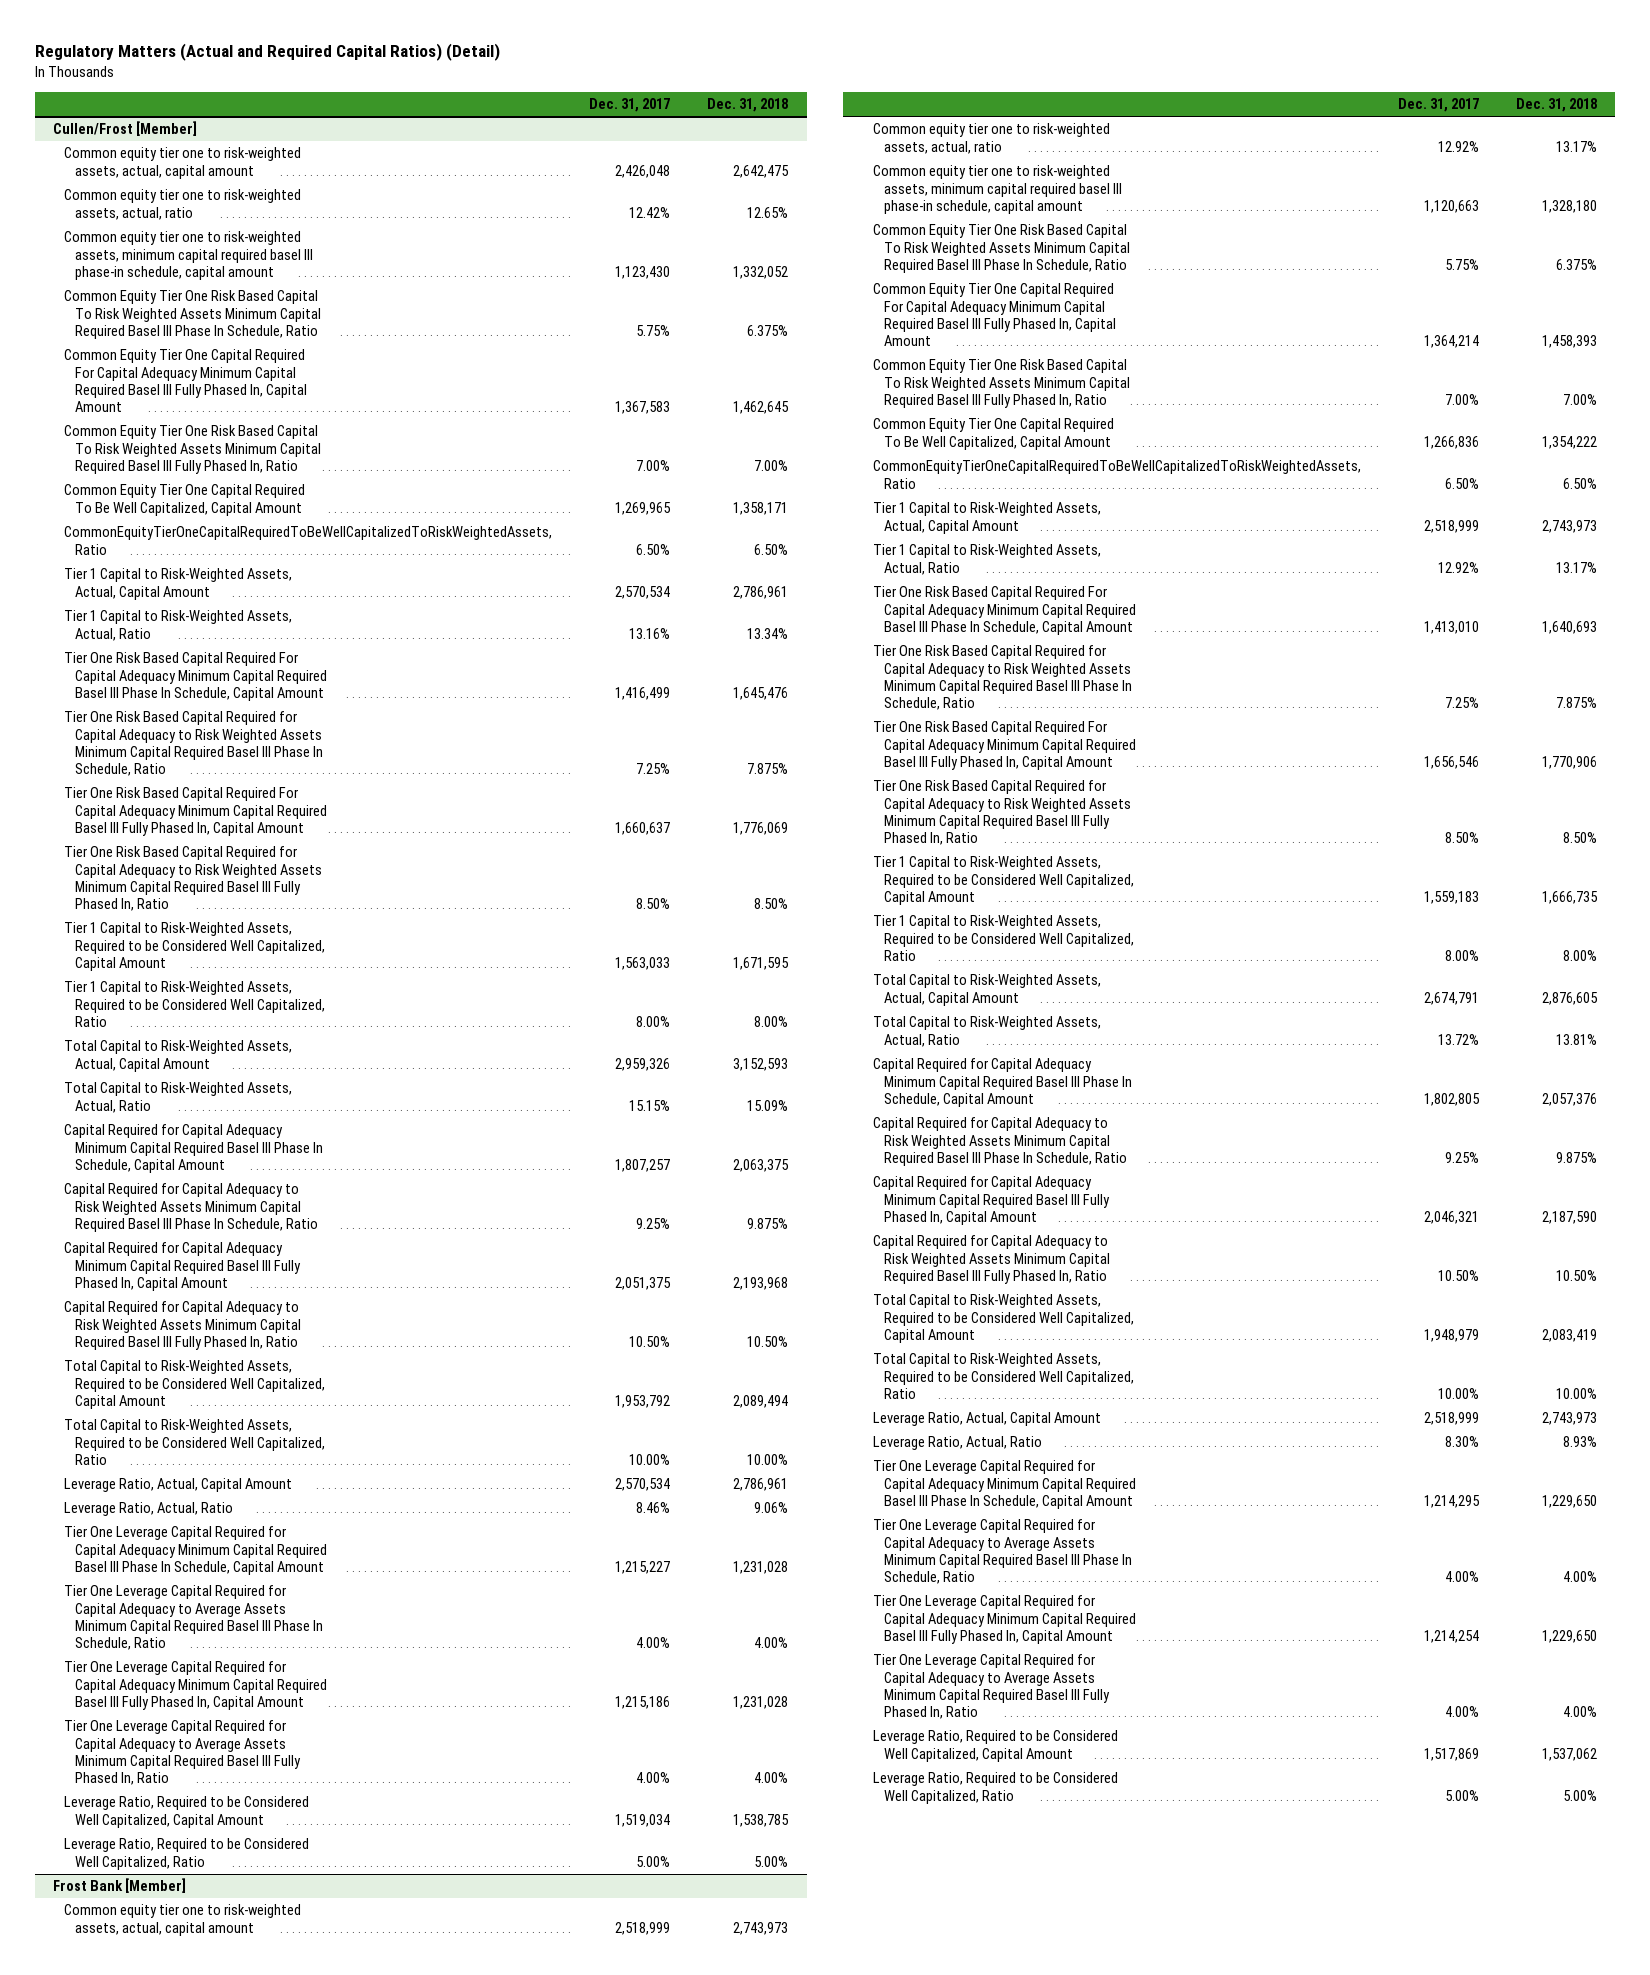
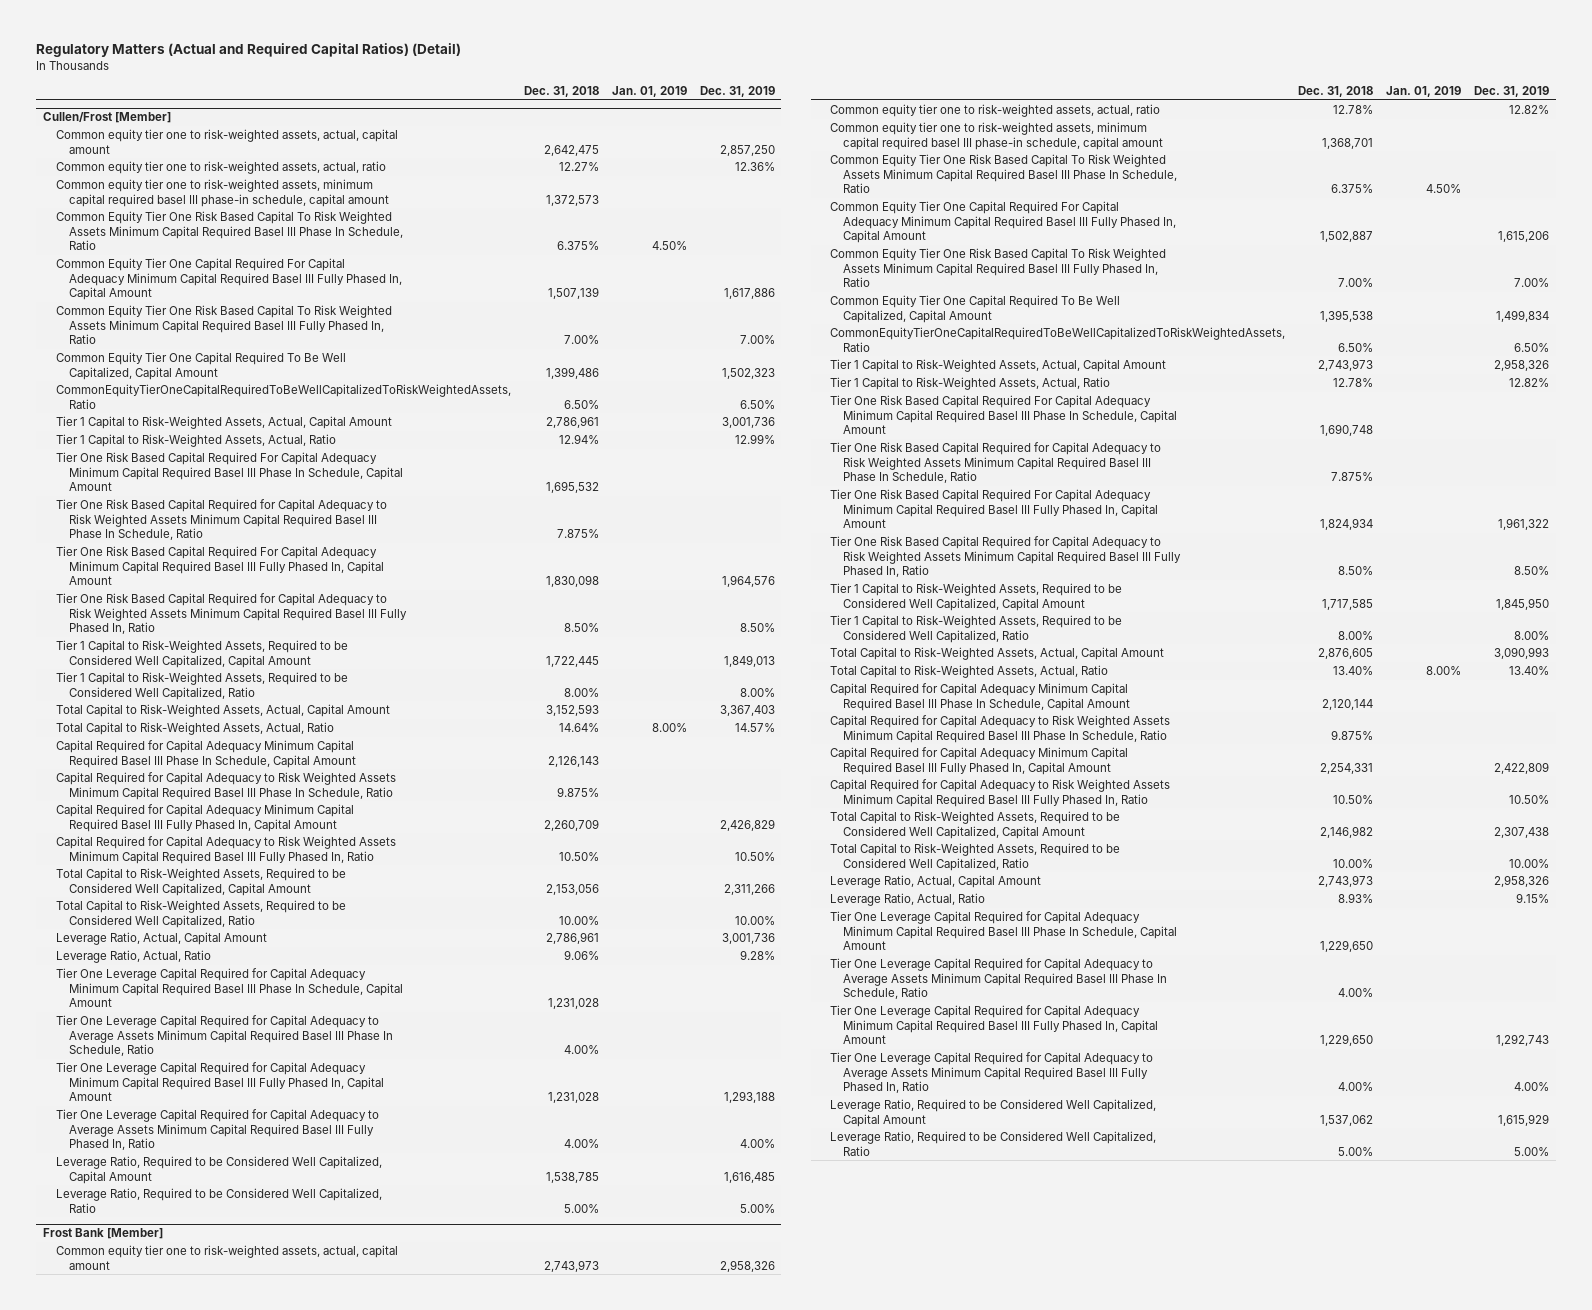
- | Dec. 31, 2017 | Dec. 31, 2018
+ | Dec. 31, 2018 | Jan. 01, 2019 | Dec. 31, 2019
@ Cullen/Frost [Member]
- Common equity tier one to risk-weighted assets, actual, ratio | 12.42% | 12.65%
- Common equity tier one to risk-weighted assets, minimum capital required basel III phase-in schedule, capital amount | 1,123,430 | 1,332,052
+ Common equity tier one to risk-weighted assets, actual, ratio | 12.27% | | 12.36%
+ Common equity tier one to risk-weighted assets, minimum capital required basel III phase-in schedule, capital amount | 1,372,573 | |
- Common Equity Tier One Capital Required For Capital Adequacy Minimum Capital Required Basel III Fully Phased In, Capital Amount | 1,367,583 | 1,462,645
+ Common Equity Tier One Capital Required For Capital Adequacy Minimum Capital Required Basel III Fully Phased In, Capital Amount | 1,507,139 | | 1,617,886
- Common Equity Tier One Capital Required To Be Well Capitalized, Capital Amount | 1,269,965 | 1,358,171
+ Common Equity Tier One Capital Required To Be Well Capitalized, Capital Amount | 1,399,486 | | 1,502,323
- Tier 1 Capital to Risk-Weighted Assets, Actual, Ratio | 13.16% | 13.34%
- Tier One Risk Based Capital Required For Capital Adequacy Minimum Capital Required Basel III Phase In Schedule, Capital Amount | 1,416,499 | 1,645,476
+ Tier 1 Capital to Risk-Weighted Assets, Actual, Ratio | 12.94% | | 12.99%
+ Tier One Risk Based Capital Required For Capital Adequacy Minimum Capital Required Basel III Phase In Schedule, Capital Amount | 1,695,532 | |
- Tier One Risk Based Capital Required For Capital Adequacy Minimum Capital Required Basel III Fully Phased In, Capital Amount | 1,660,637 | 1,776,069
+ Tier One Risk Based Capital Required For Capital Adequacy Minimum Capital Required Basel III Fully Phased In, Capital Amount | 1,830,098 | | 1,964,576
- Tier 1 Capital to Risk-Weighted Assets, Required to be Considered Well Capitalized, Capital Amount | 1,563,033 | 1,671,595
+ Tier 1 Capital to Risk-Weighted Assets, Required to be Considered Well Capitalized, Capital Amount | 1,722,445 | | 1,849,013
- Total Capital to Risk-Weighted Assets, Actual, Ratio | 15.15% | 15.09%
- Capital Required for Capital Adequacy Minimum Capital Required Basel III Phase In Schedule, Capital Amount | 1,807,257 | 2,063,375
+ Total Capital to Risk-Weighted Assets, Actual, Ratio | 14.64% | 8.00% | 14.57%
+ Capital Required for Capital Adequacy Minimum Capital Required Basel III Phase In Schedule, Capital Amount | 2,126,143 | |
- Capital Required for Capital Adequacy Minimum Capital Required Basel III Fully Phased In, Capital Amount | 2,051,375 | 2,193,968
+ Capital Required for Capital Adequacy Minimum Capital Required Basel III Fully Phased In, Capital Amount | 2,260,709 | | 2,426,829
- Total Capital to Risk-Weighted Assets, Required to be Considered Well Capitalized, Capital Amount | 1,953,792 | 2,089,494
+ Total Capital to Risk-Weighted Assets, Required to be Considered Well Capitalized, Capital Amount | 2,153,056 | | 2,311,266
@ Frost Bank [Member]
- Common equity tier one to risk-weighted assets, actual, ratio | 12.92% | 13.17%
- Common equity tier one to risk-weighted assets, minimum capital required basel III phase-in schedule, capital amount | 1,120,663 | 1,328,180
+ Common equity tier one to risk-weighted assets, actual, ratio | 12.78% | | 12.82%
+ Common equity tier one to risk-weighted assets, minimum capital required basel III phase-in schedule, capital amount | 1,368,701 | |
- Common Equity Tier One Capital Required For Capital Adequacy Minimum Capital Required Basel III Fully Phased In, Capital Amount | 1,364,214 | 1,458,393
+ Common Equity Tier One Capital Required For Capital Adequacy Minimum Capital Required Basel III Fully Phased In, Capital Amount | 1,502,887 | | 1,615,206
- Common Equity Tier One Capital Required To Be Well Capitalized, Capital Amount | 1,266,836 | 1,354,222
+ Common Equity Tier One Capital Required To Be Well Capitalized, Capital Amount | 1,395,538 | | 1,499,834
- Tier 1 Capital to Risk-Weighted Assets, Actual, Ratio | 12.92% | 13.17%
- Tier One Risk Based Capital Required For Capital Adequacy Minimum Capital Required Basel III Phase In Schedule, Capital Amount | 1,413,010 | 1,640,693
+ Tier 1 Capital to Risk-Weighted Assets, Actual, Ratio | 12.78% | | 12.82%
+ Tier One Risk Based Capital Required For Capital Adequacy Minimum Capital Required Basel III Phase In Schedule, Capital Amount | 1,690,748 | |
- Tier One Risk Based Capital Required For Capital Adequacy Minimum Capital Required Basel III Fully Phased In, Capital Amount | 1,656,546 | 1,770,906
+ Tier One Risk Based Capital Required For Capital Adequacy Minimum Capital Required Basel III Fully Phased In, Capital Amount | 1,824,934 | | 1,961,322
- Tier 1 Capital to Risk-Weighted Assets, Required to be Considered Well Capitalized, Capital Amount | 1,559,183 | 1,666,735
+ Tier 1 Capital to Risk-Weighted Assets, Required to be Considered Well Capitalized, Capital Amount | 1,717,585 | | 1,845,950
- Total Capital to Risk-Weighted Assets, Actual, Ratio | 13.72% | 13.81%
- Capital Required for Capital Adequacy Minimum Capital Required Basel III Phase In Schedule, Capital Amount | 1,802,805 | 2,057,376
+ Total Capital to Risk-Weighted Assets, Actual, Ratio | 13.40% | 8.00% | 13.40%
+ Capital Required for Capital Adequacy Minimum Capital Required Basel III Phase In Schedule, Capital Amount | 2,120,144 | |
- Capital Required for Capital Adequacy Minimum Capital Required Basel III Fully Phased In, Capital Amount | 2,046,321 | 2,187,590
+ Capital Required for Capital Adequacy Minimum Capital Required Basel III Fully Phased In, Capital Amount | 2,254,331 | | 2,422,809
- Total Capital to Risk-Weighted Assets, Required to be Considered Well Capitalized, Capital Amount | 1,948,979 | 2,083,419
+ Total Capital to Risk-Weighted Assets, Required to be Considered Well Capitalized, Capital Amount | 2,146,982 | | 2,307,438

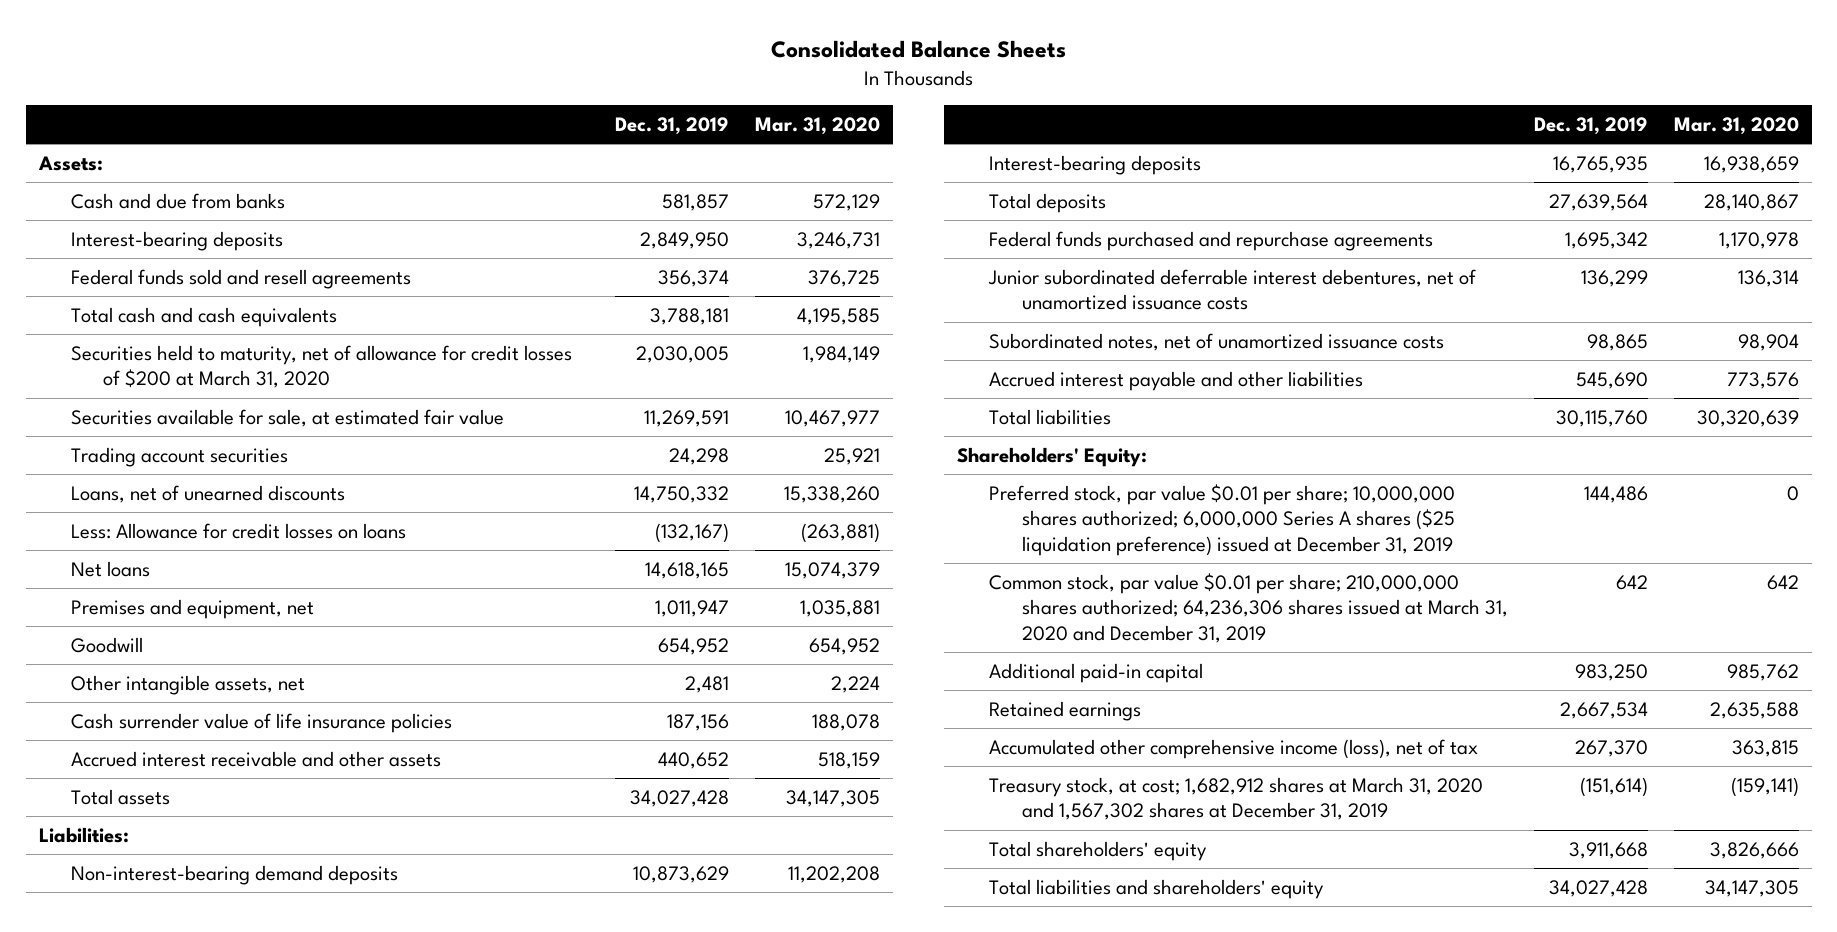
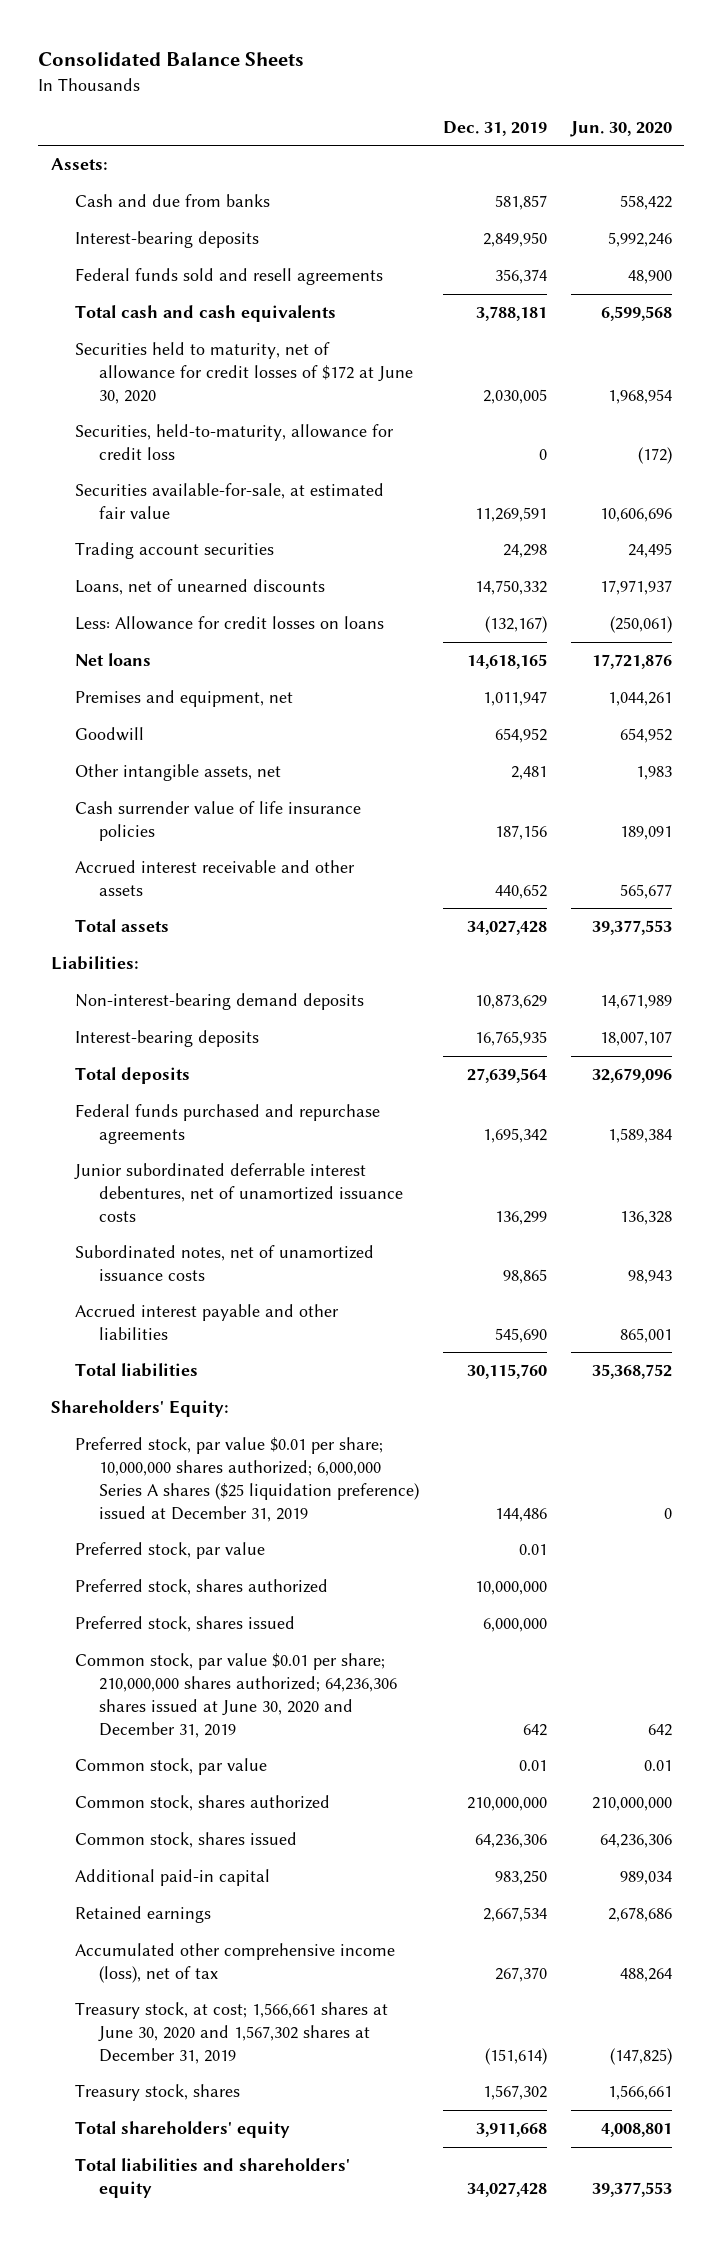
- | Dec. 31, 2019 | Mar. 31, 2020
+ | Dec. 31, 2019 | Jun. 30, 2020
- Securities held to maturity, net of allowance for credit losses of $200 at March 31, 2020 | 2,030,005 | 1,984,149
- Securities available for sale, at estimated fair value | 11,269,591 | 10,467,977
+ Securities held to maturity, net of allowance for credit losses of $172 at June 30, 2020 | 2,030,005 | 1,968,954
+ Securities, held-to-maturity, allowance for credit loss | 0 | (172)
+ Securities available-for-sale, at estimated fair value | 11,269,591 | 10,606,696
- Common stock, par value $0.01 per share; 210,000,000 shares authorized; 64,236,306 shares issued at March 31, 2020 and December 31, 2019 | 642 | 642
+ Preferred stock, par value | 0.01 |
+ Preferred stock, shares authorized | 10,000,000 |
+ Preferred stock, shares issued | 6,000,000 |
+ Common stock, par value $0.01 per share; 210,000,000 shares authorized; 64,236,306 shares issued at June 30, 2020 and December 31, 2019 | 642 | 642
+ Common stock, par value | 0.01 | 0.01
+ Common stock, shares authorized | 210,000,000 | 210,000,000
+ Common stock, shares issued | 64,236,306 | 64,236,306
- Treasury stock, at cost; 1,682,912 shares at March 31, 2020 and 1,567,302 shares at December 31, 2019 | (151,614) | (159,141)
+ Treasury stock, at cost; 1,566,661 shares at June 30, 2020 and 1,567,302 shares at December 31, 2019 | (151,614) | (147,825)
+ Treasury stock, shares | 1,567,302 | 1,566,661

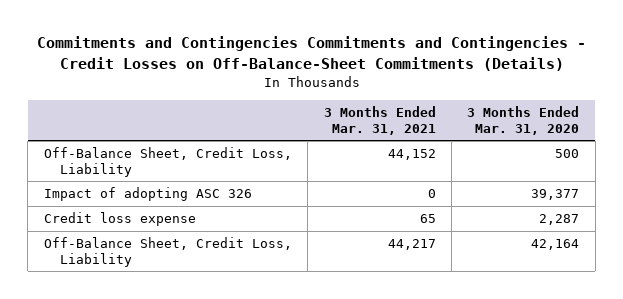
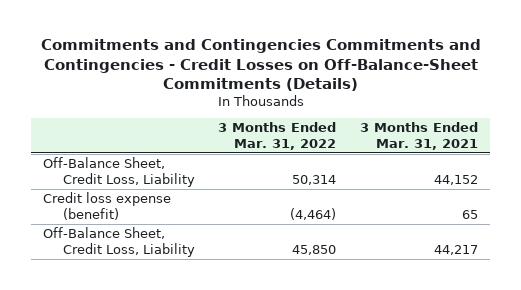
- | 3 Months Ended Mar. 31, 2021 | 3 Months Ended Mar. 31, 2020
+ | 3 Months Ended Mar. 31, 2022 | 3 Months Ended Mar. 31, 2021
- Impact of adopting ASC 326 | 0 | 39,377
- Credit loss expense | 65 | 2,287
+ Credit loss expense (benefit) | (4,464) | 65

